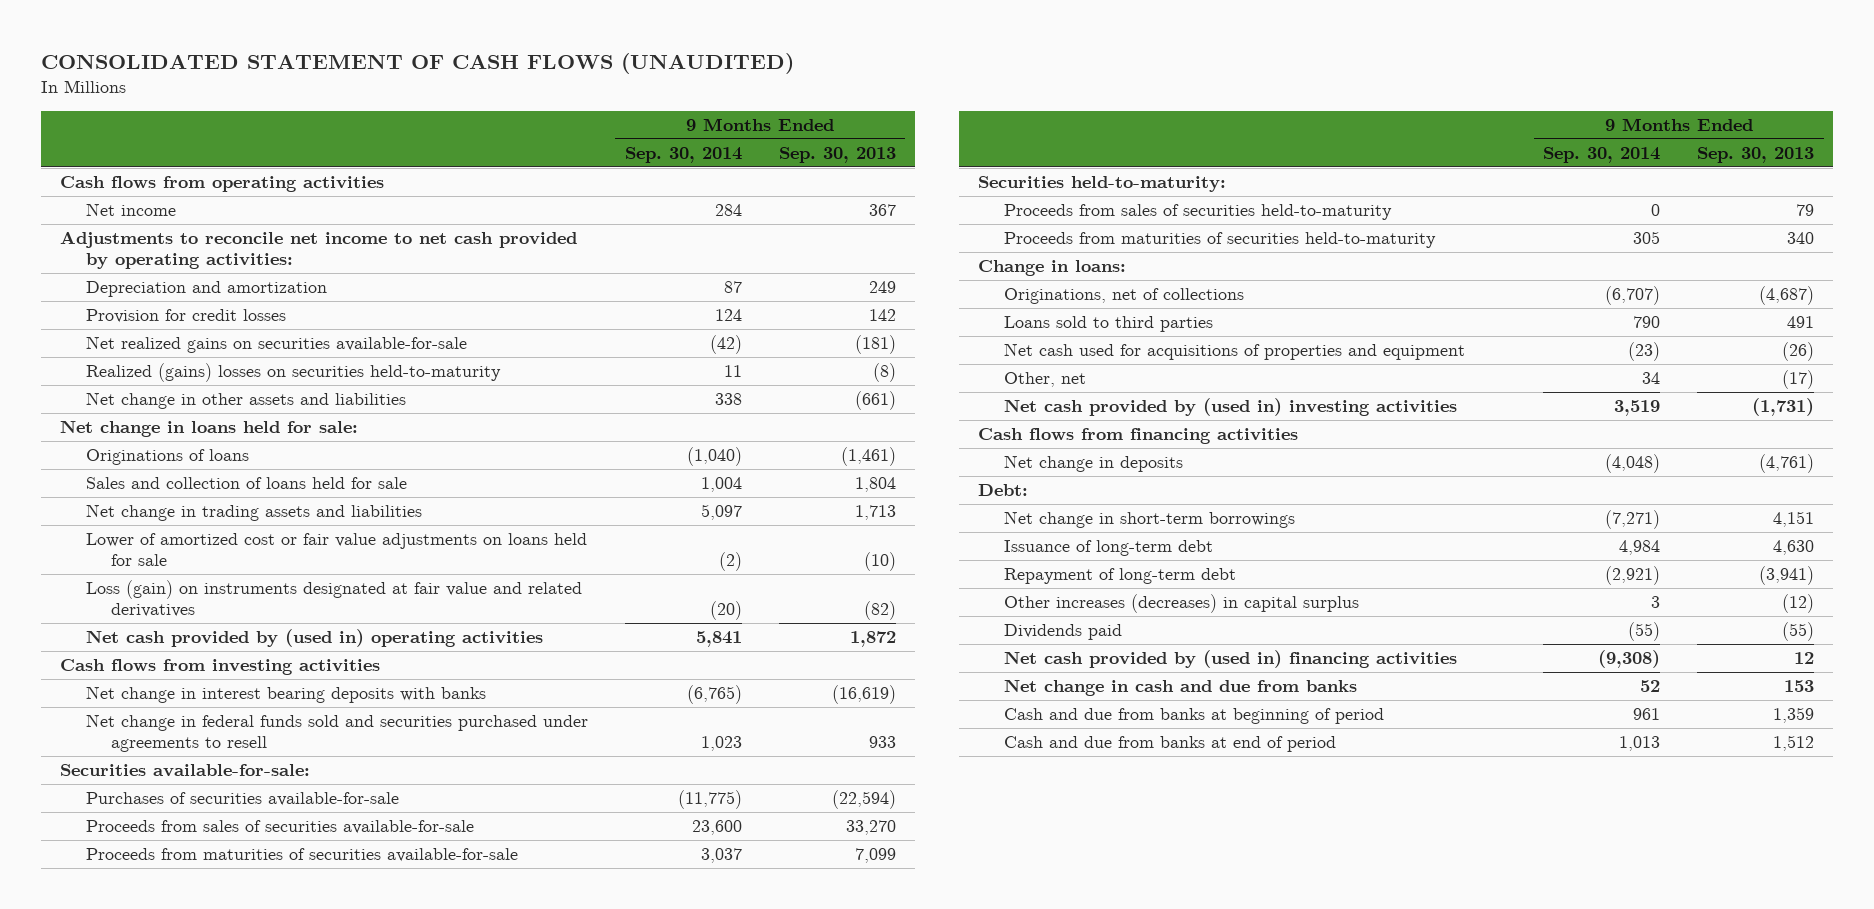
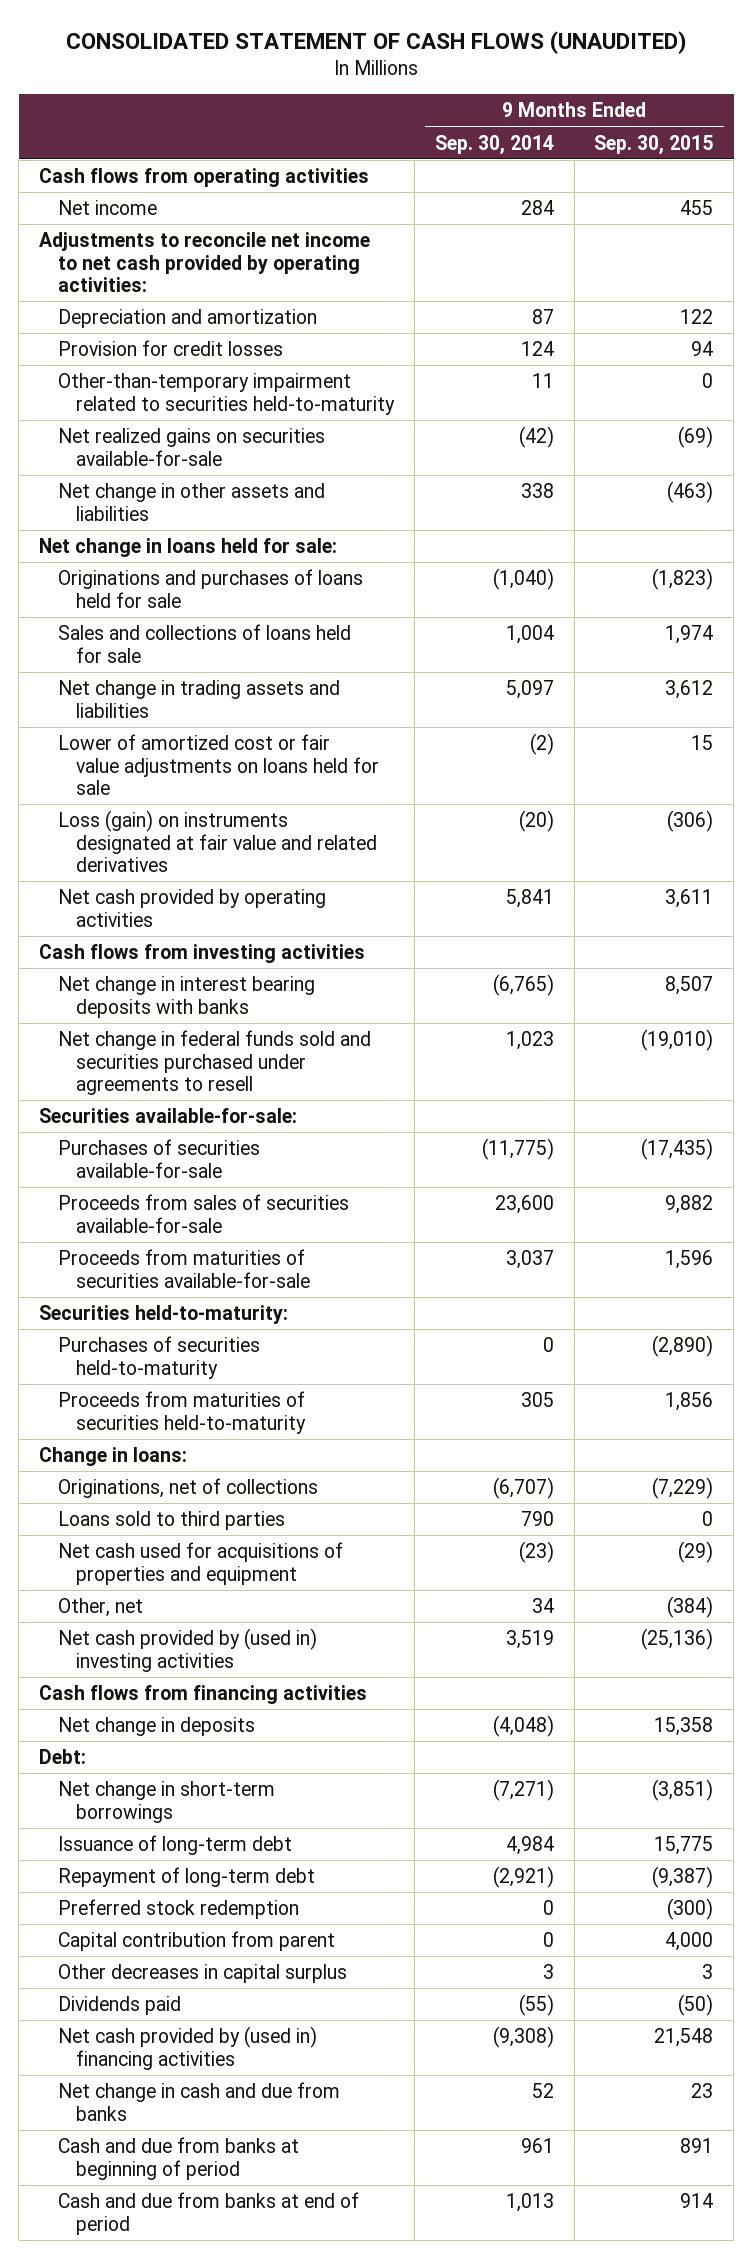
- | 9 Months Ended Sep. 30, 2014 | 9 Months Ended Sep. 30, 2013
+ | 9 Months Ended Sep. 30, 2014 | 9 Months Ended Sep. 30, 2015
+ Other-than-temporary impairment related to securities held-to-maturity | 11 | 0
- Realized (gains) losses on securities held-to-maturity | 11 | (8)
- Originations of loans | (1,040) | (1,461)
- Sales and collection of loans held for sale | 1,004 | 1,804
+ Originations and purchases of loans held for sale | (1,040) | (1,823)
+ Sales and collections of loans held for sale | 1,004 | 1,974
- Net cash provided by (used in) operating activities | 5,841 | 1,872
+ Net cash provided by operating activities | 5,841 | 3,611
- Proceeds from sales of securities held-to-maturity | 0 | 79
+ Purchases of securities held-to-maturity | 0 | (2,890)
- Other increases (decreases) in capital surplus | 3 | (12)
+ Preferred stock redemption | 0 | (300)
+ Capital contribution from parent | 0 | 4,000
+ Other decreases in capital surplus | 3 | 3

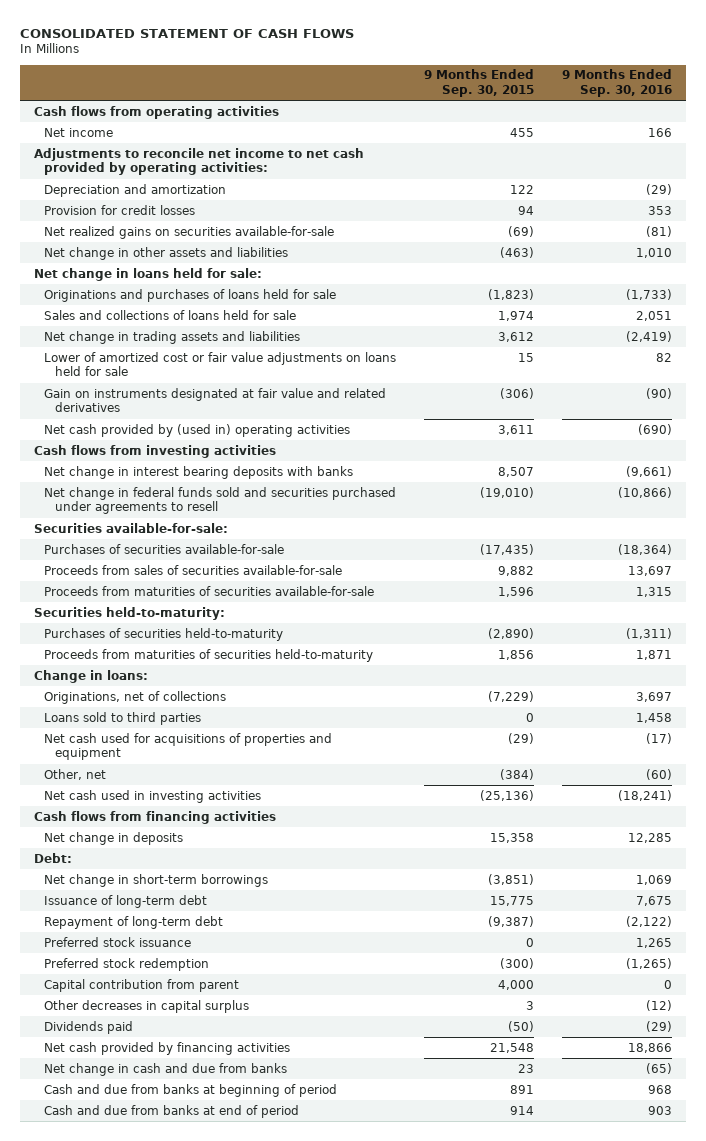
- CONSOLIDATED STATEMENT OF CASH FLOWS (UNAUDITED)
+ CONSOLIDATED STATEMENT OF CASH FLOWS
- | 9 Months Ended Sep. 30, 2014 | 9 Months Ended Sep. 30, 2015
+ | 9 Months Ended Sep. 30, 2015 | 9 Months Ended Sep. 30, 2016
- Other-than-temporary impairment related to securities held-to-maturity | 11 | 0
- Loss (gain) on instruments designated at fair value and related derivatives | (20) | (306)
- Net cash provided by operating activities | 5,841 | 3,611
+ Gain on instruments designated at fair value and related derivatives | (306) | (90)
+ Net cash provided by (used in) operating activities | 3,611 | (690)
- Net cash provided by (used in) investing activities | 3,519 | (25,136)
+ Net cash used in investing activities | (25,136) | (18,241)
+ Preferred stock issuance | 0 | 1,265
- Net cash provided by (used in) financing activities | (9,308) | 21,548
+ Net cash provided by financing activities | 21,548 | 18,866

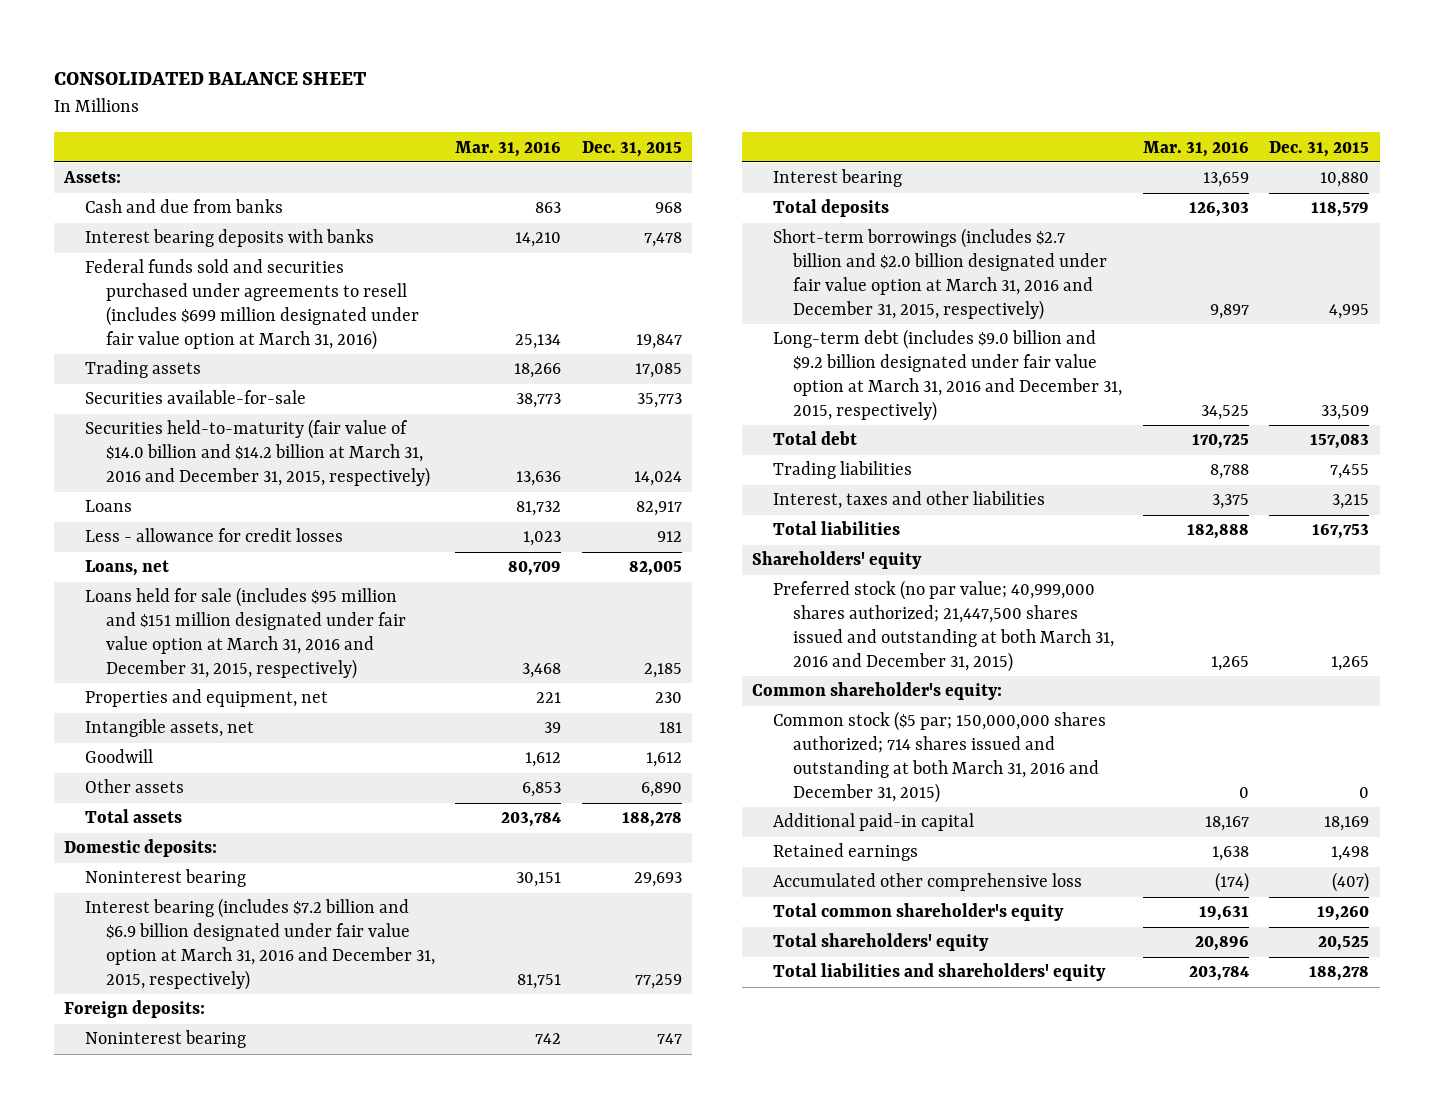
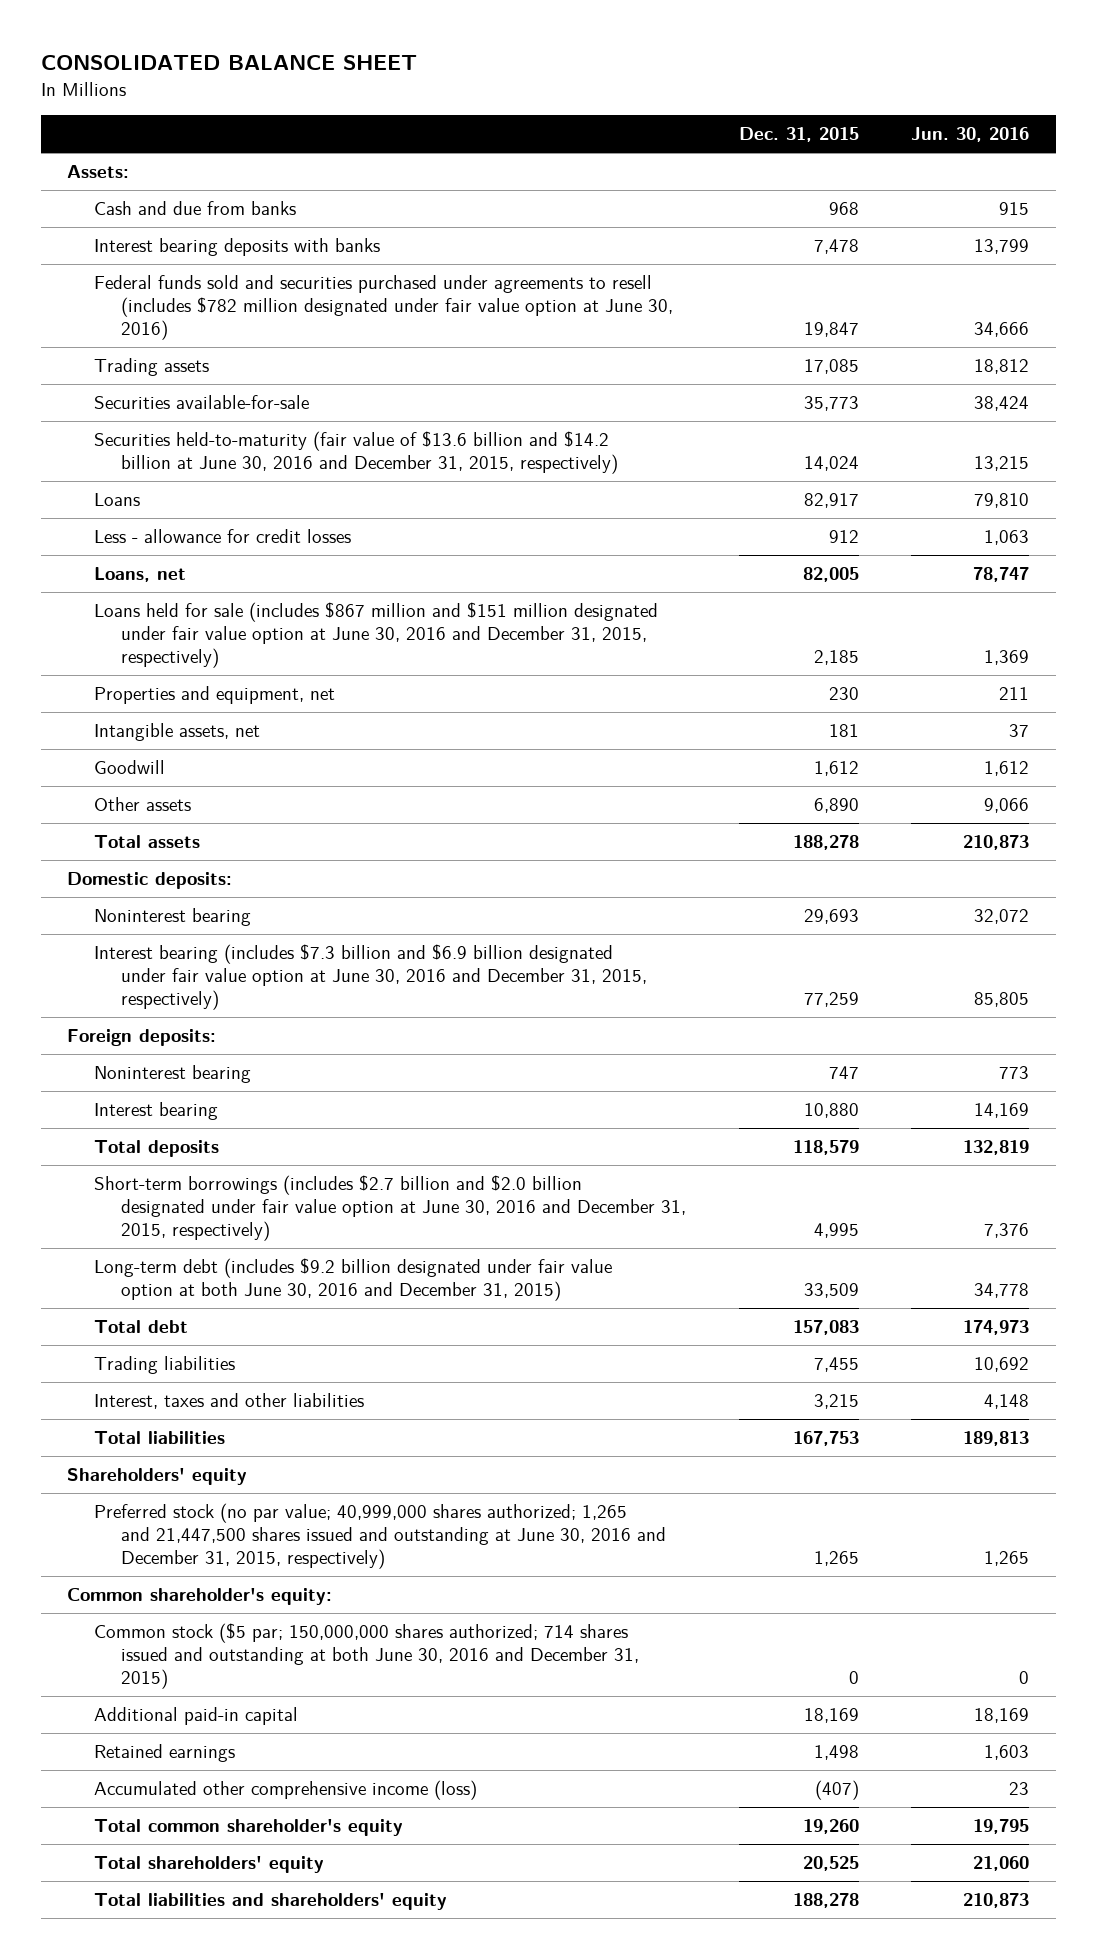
- | Mar. 31, 2016 | Dec. 31, 2015
+ | Dec. 31, 2015 | Jun. 30, 2016
- Federal funds sold and securities purchased under agreements to resell (includes $699 million designated under fair value option at March 31, 2016) | 25,134 | 19,847
+ Federal funds sold and securities purchased under agreements to resell (includes $782 million designated under fair value option at June 30, 2016) | 19,847 | 34,666
- Securities held-to-maturity (fair value of $14.0 billion and $14.2 billion at March 31, 2016 and December 31, 2015, respectively) | 13,636 | 14,024
+ Securities held-to-maturity (fair value of $13.6 billion and $14.2 billion at June 30, 2016 and December 31, 2015, respectively) | 14,024 | 13,215
- Loans held for sale (includes $95 million and $151 million designated under fair value option at March 31, 2016 and December 31, 2015, respectively) | 3,468 | 2,185
+ Loans held for sale (includes $867 million and $151 million designated under fair value option at June 30, 2016 and December 31, 2015, respectively) | 2,185 | 1,369
- Interest bearing (includes $7.2 billion and $6.9 billion designated under fair value option at March 31, 2016 and December 31, 2015, respectively) | 81,751 | 77,259
+ Interest bearing (includes $7.3 billion and $6.9 billion designated under fair value option at June 30, 2016 and December 31, 2015, respectively) | 77,259 | 85,805
- Short-term borrowings (includes $2.7 billion and $2.0 billion designated under fair value option at March 31, 2016 and December 31, 2015, respectively) | 9,897 | 4,995
- Long-term debt (includes $9.0 billion and $9.2 billion designated under fair value option at March 31, 2016 and December 31, 2015, respectively) | 34,525 | 33,509
+ Short-term borrowings (includes $2.7 billion and $2.0 billion designated under fair value option at June 30, 2016 and December 31, 2015, respectively) | 4,995 | 7,376
+ Long-term debt (includes $9.2 billion designated under fair value option at both June 30, 2016 and December 31, 2015) | 33,509 | 34,778
- Preferred stock (no par value; 40,999,000 shares authorized; 21,447,500 shares issued and outstanding at both March 31, 2016 and December 31, 2015) | 1,265 | 1,265
+ Preferred stock (no par value; 40,999,000 shares authorized; 1,265 and 21,447,500 shares issued and outstanding at June 30, 2016 and December 31, 2015, respectively) | 1,265 | 1,265
- Common stock ($5 par; 150,000,000 shares authorized; 714 shares issued and outstanding at both March 31, 2016 and December 31, 2015) | 0 | 0
+ Common stock ($5 par; 150,000,000 shares authorized; 714 shares issued and outstanding at both June 30, 2016 and December 31, 2015) | 0 | 0
- Accumulated other comprehensive loss | (174) | (407)
+ Accumulated other comprehensive income (loss) | (407) | 23

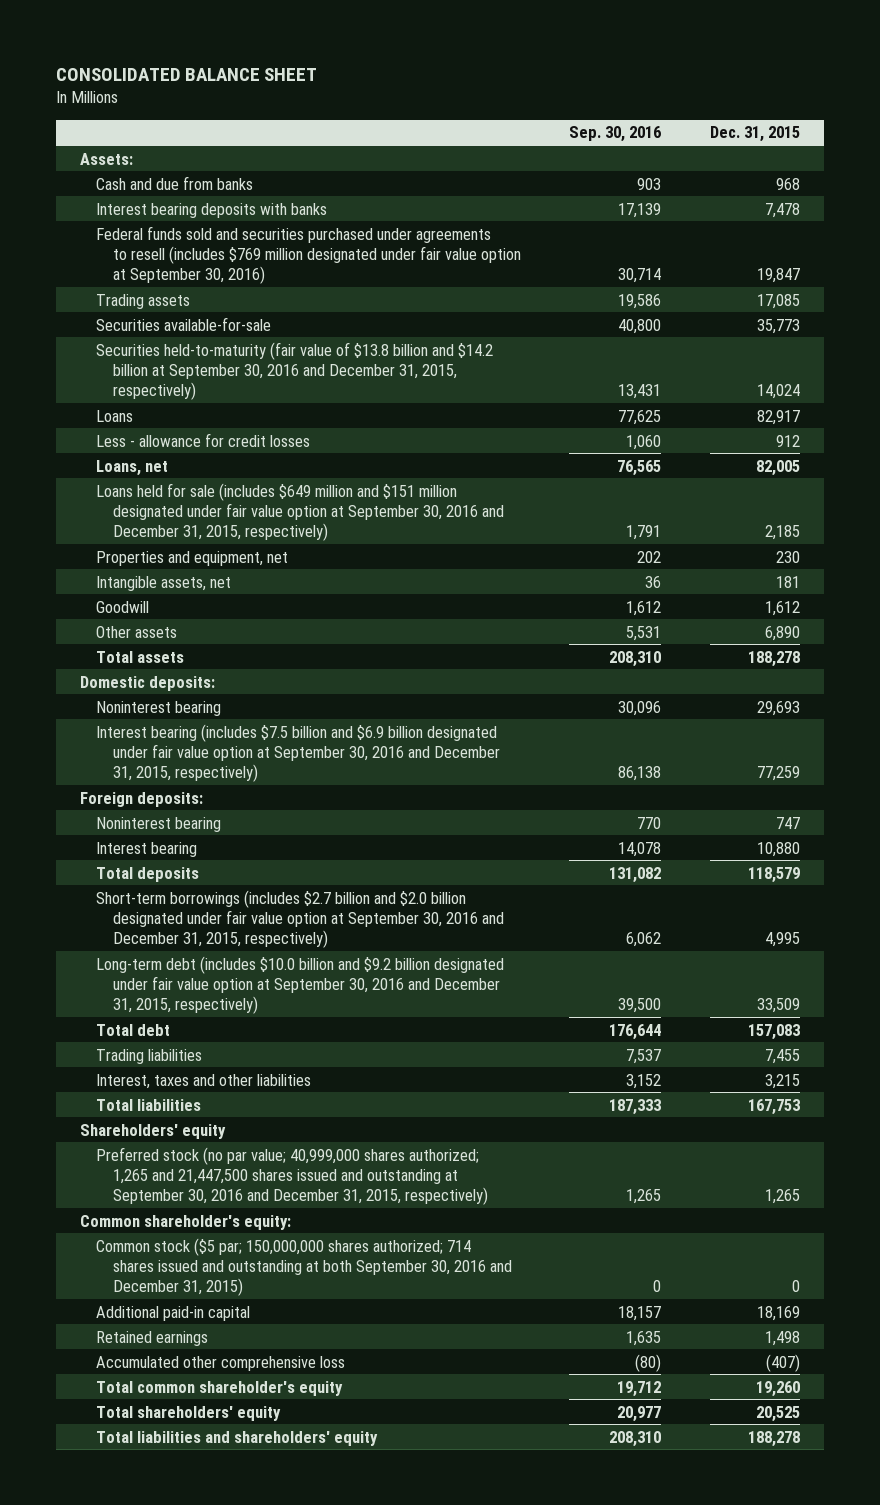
- | Dec. 31, 2015 | Jun. 30, 2016
+ | Sep. 30, 2016 | Dec. 31, 2015
- Federal funds sold and securities purchased under agreements to resell (includes $782 million designated under fair value option at June 30, 2016) | 19,847 | 34,666
+ Federal funds sold and securities purchased under agreements to resell (includes $769 million designated under fair value option at September 30, 2016) | 30,714 | 19,847
- Securities held-to-maturity (fair value of $13.6 billion and $14.2 billion at June 30, 2016 and December 31, 2015, respectively) | 14,024 | 13,215
+ Securities held-to-maturity (fair value of $13.8 billion and $14.2 billion at September 30, 2016 and December 31, 2015, respectively) | 13,431 | 14,024
- Loans held for sale (includes $867 million and $151 million designated under fair value option at June 30, 2016 and December 31, 2015, respectively) | 2,185 | 1,369
+ Loans held for sale (includes $649 million and $151 million designated under fair value option at September 30, 2016 and December 31, 2015, respectively) | 1,791 | 2,185
- Interest bearing (includes $7.3 billion and $6.9 billion designated under fair value option at June 30, 2016 and December 31, 2015, respectively) | 77,259 | 85,805
+ Interest bearing (includes $7.5 billion and $6.9 billion designated under fair value option at September 30, 2016 and December 31, 2015, respectively) | 86,138 | 77,259
- Short-term borrowings (includes $2.7 billion and $2.0 billion designated under fair value option at June 30, 2016 and December 31, 2015, respectively) | 4,995 | 7,376
- Long-term debt (includes $9.2 billion designated under fair value option at both June 30, 2016 and December 31, 2015) | 33,509 | 34,778
+ Short-term borrowings (includes $2.7 billion and $2.0 billion designated under fair value option at September 30, 2016 and December 31, 2015, respectively) | 6,062 | 4,995
+ Long-term debt (includes $10.0 billion and $9.2 billion designated under fair value option at September 30, 2016 and December 31, 2015, respectively) | 39,500 | 33,509
- Preferred stock (no par value; 40,999,000 shares authorized; 1,265 and 21,447,500 shares issued and outstanding at June 30, 2016 and December 31, 2015, respectively) | 1,265 | 1,265
+ Preferred stock (no par value; 40,999,000 shares authorized; 1,265 and 21,447,500 shares issued and outstanding at September 30, 2016 and December 31, 2015, respectively) | 1,265 | 1,265
- Common stock ($5 par; 150,000,000 shares authorized; 714 shares issued and outstanding at both June 30, 2016 and December 31, 2015) | 0 | 0
+ Common stock ($5 par; 150,000,000 shares authorized; 714 shares issued and outstanding at both September 30, 2016 and December 31, 2015) | 0 | 0
- Accumulated other comprehensive income (loss) | (407) | 23
+ Accumulated other comprehensive loss | (80) | (407)

